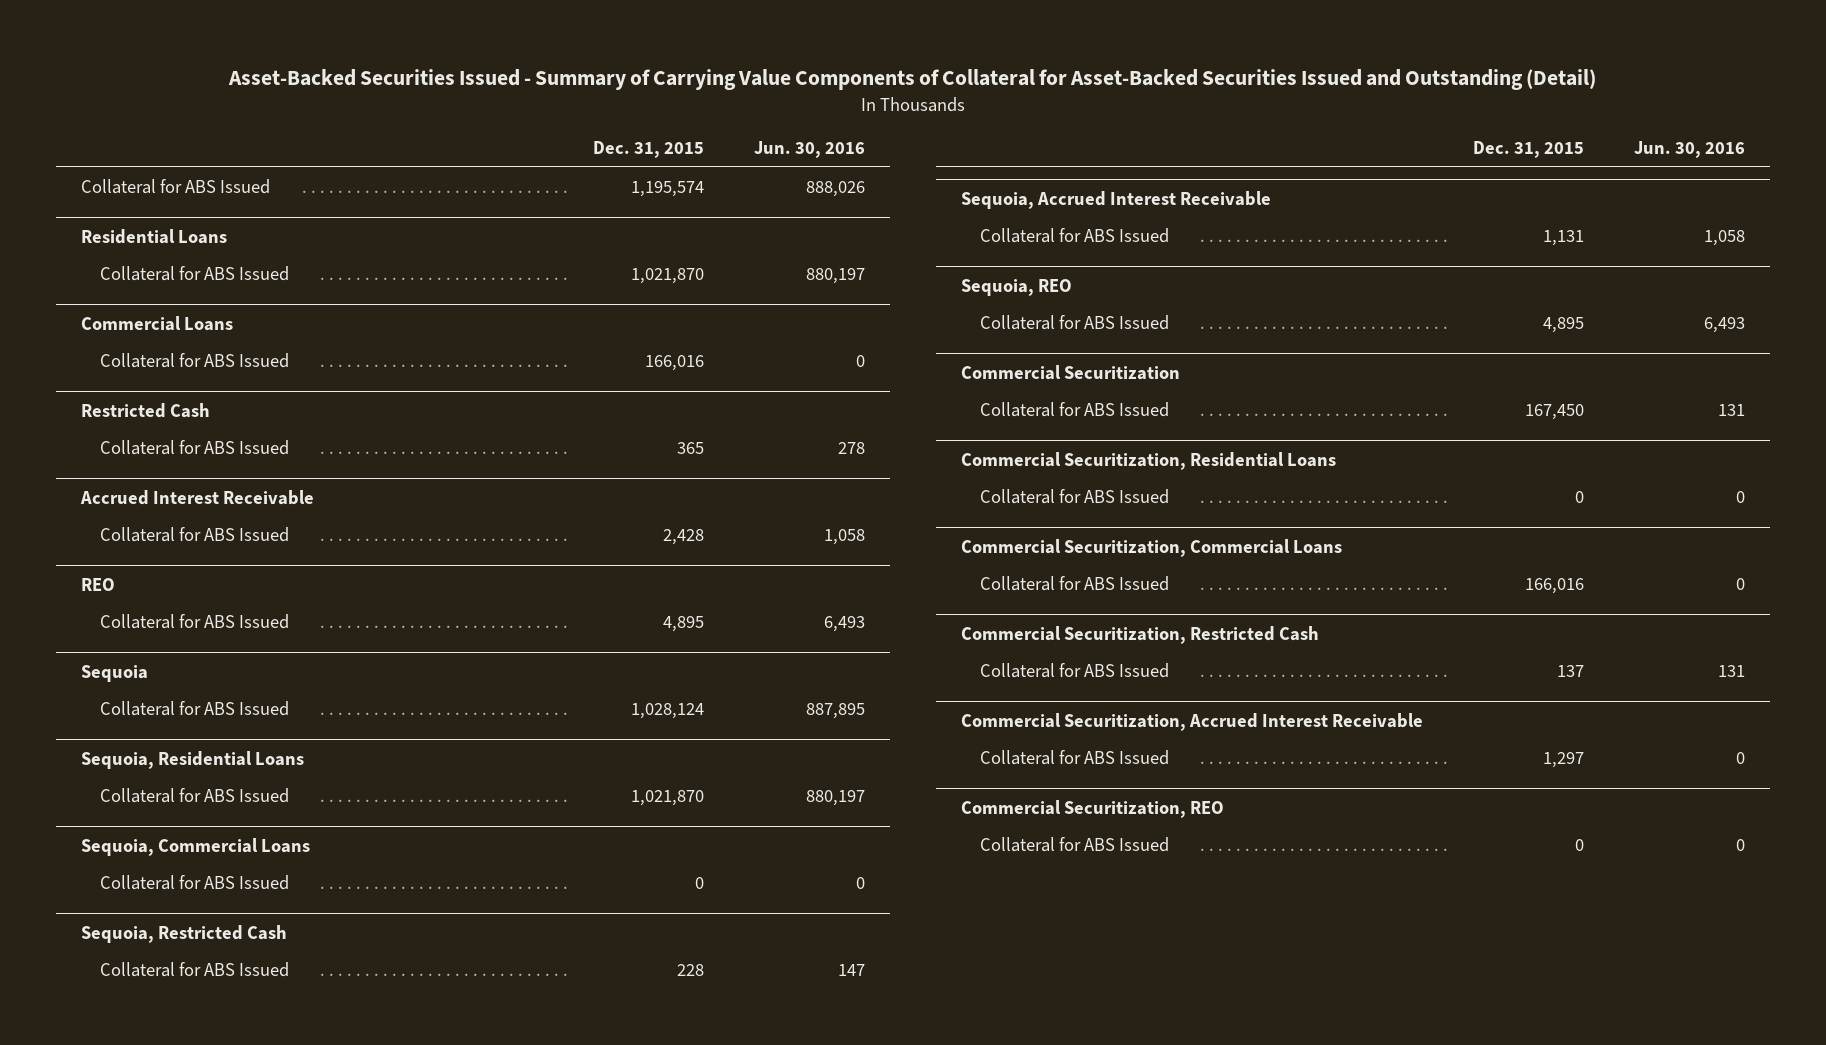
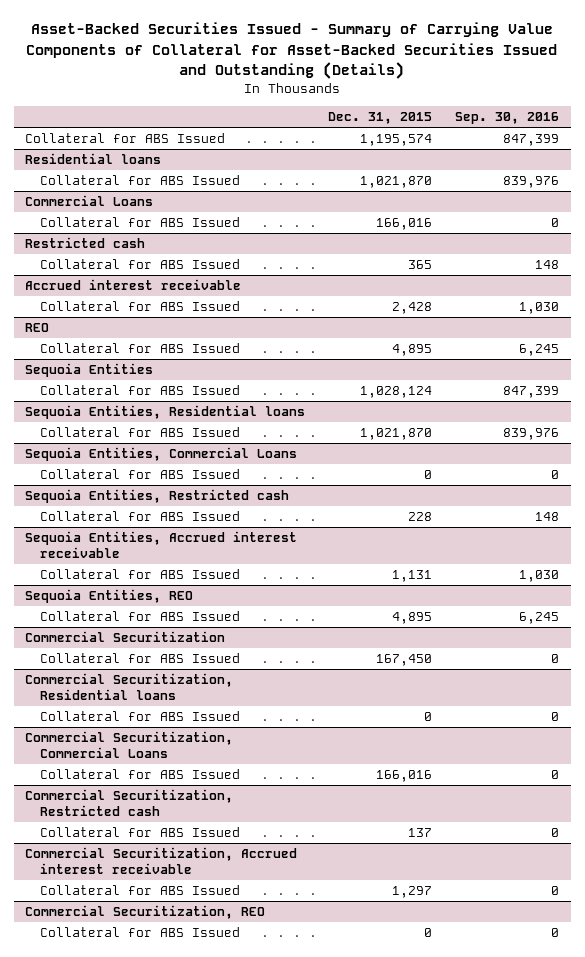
- Asset-Backed Securities Issued - Summary of Carrying Value Components of Collateral for Asset-Backed Securities Issued and Outstanding (Detail)
+ Asset-Backed Securities Issued - Summary of Carrying Value Components of Collateral for Asset-Backed Securities Issued and Outstanding (Details)
- | Dec. 31, 2015 | Jun. 30, 2016
+ | Dec. 31, 2015 | Sep. 30, 2016
- Residential Loans
+ Residential loans
- Restricted Cash
+ Restricted cash
- Accrued Interest Receivable
+ Accrued interest receivable
- Sequoia
+ Sequoia Entities
- Sequoia, Residential Loans
+ Sequoia Entities, Residential loans
- Sequoia, Commercial Loans
+ Sequoia Entities, Commercial Loans
- Sequoia, Restricted Cash
+ Sequoia Entities, Restricted cash
- Sequoia, Accrued Interest Receivable
+ Sequoia Entities, Accrued interest receivable
- Sequoia, REO
+ Sequoia Entities, REO
- Commercial Securitization, Residential Loans
+ Commercial Securitization, Residential loans
- Commercial Securitization, Restricted Cash
+ Commercial Securitization, Restricted cash
- Commercial Securitization, Accrued Interest Receivable
+ Commercial Securitization, Accrued interest receivable

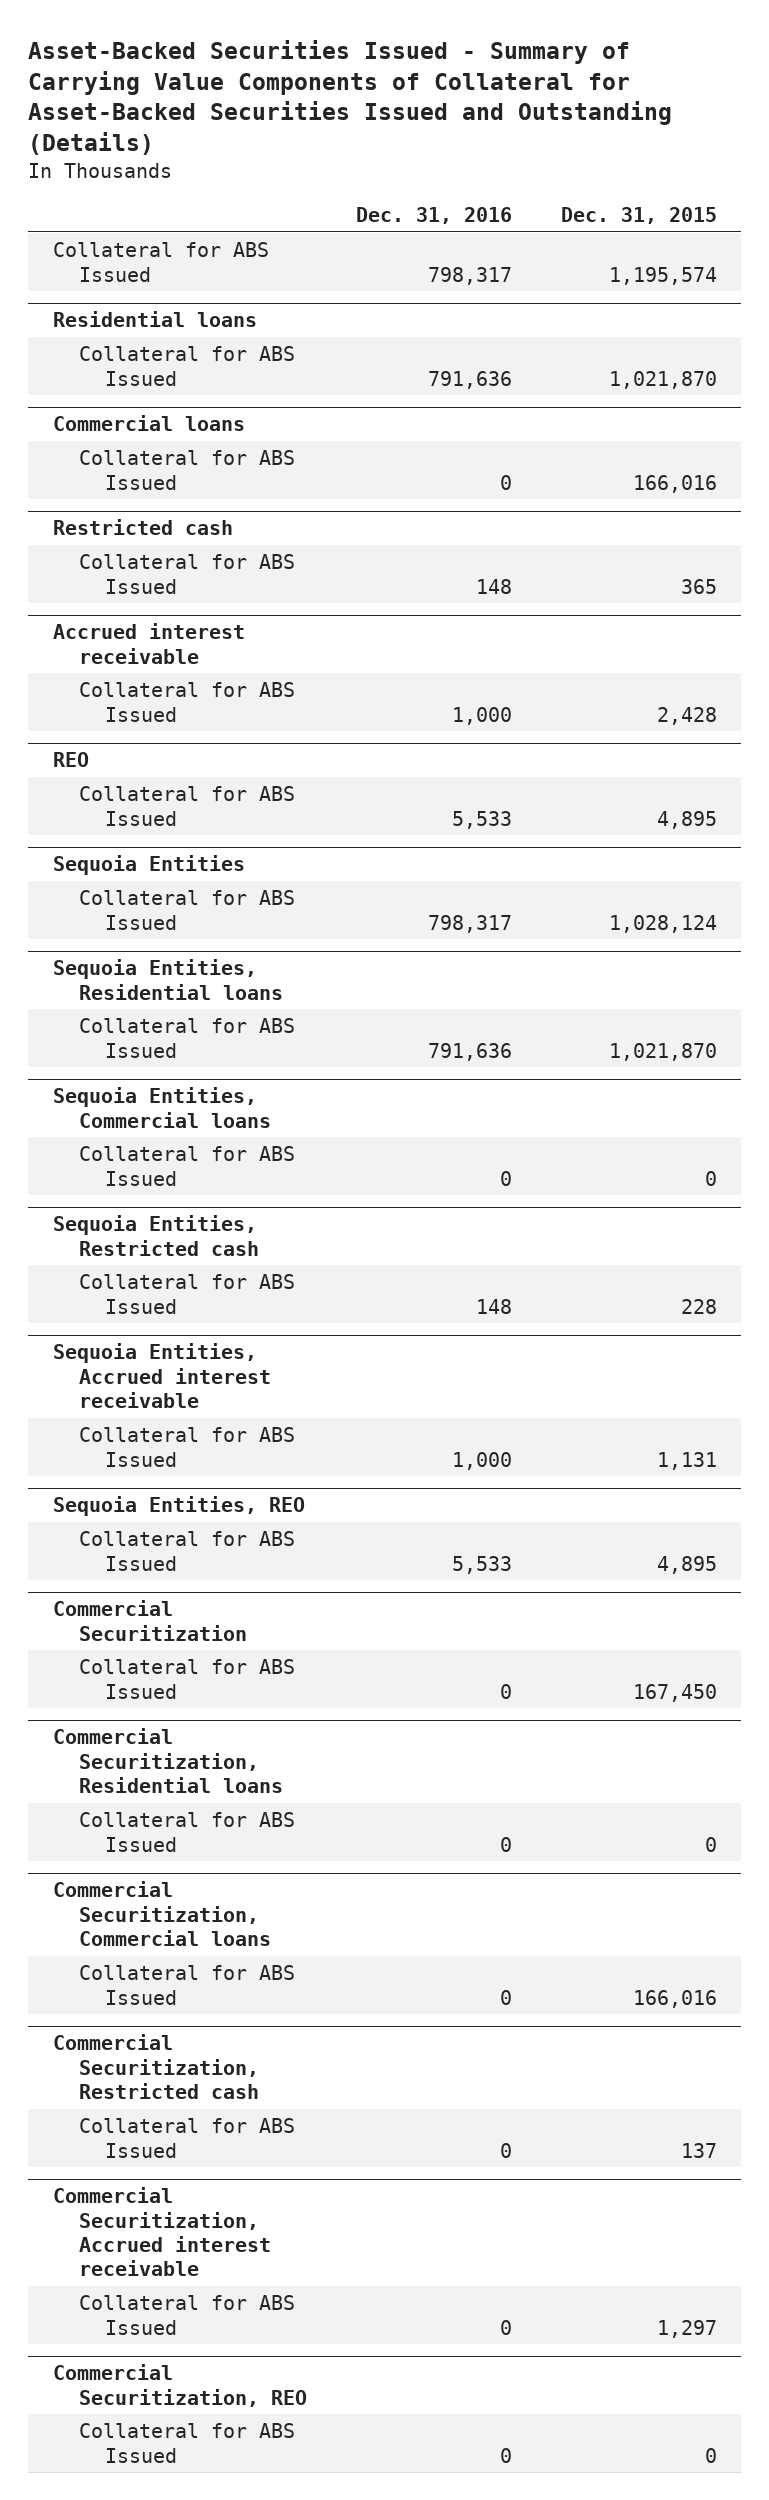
- | Dec. 31, 2015 | Sep. 30, 2016
+ | Dec. 31, 2016 | Dec. 31, 2015
- Commercial Loans
+ Commercial loans
- Sequoia Entities, Commercial Loans
+ Sequoia Entities, Commercial loans
- Commercial Securitization, Commercial Loans
+ Commercial Securitization, Commercial loans

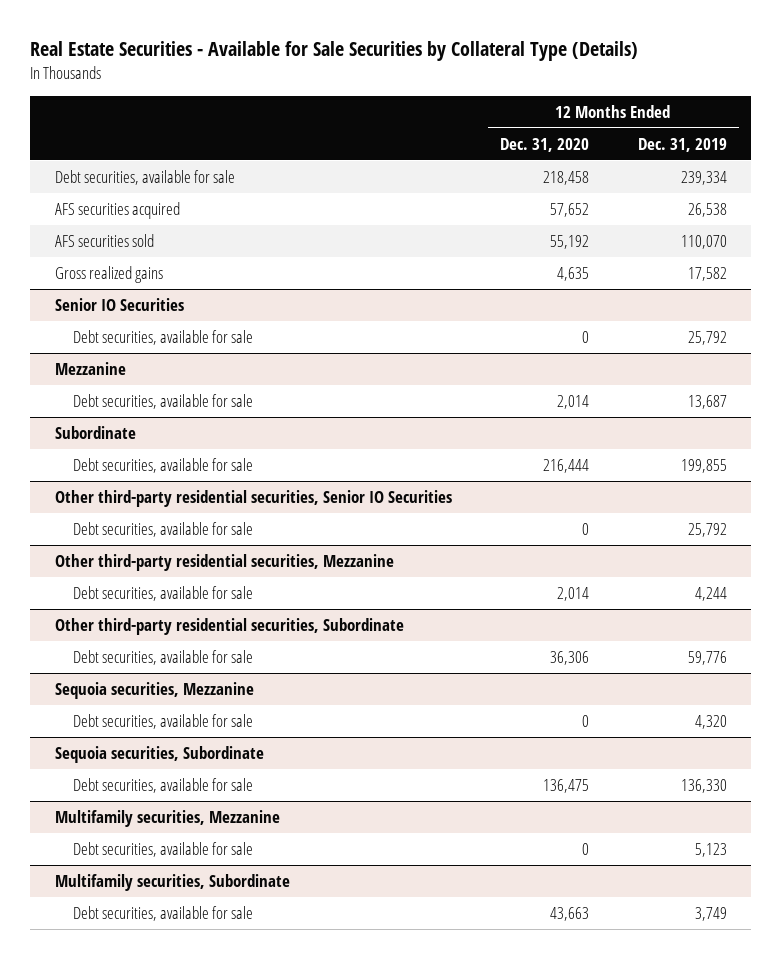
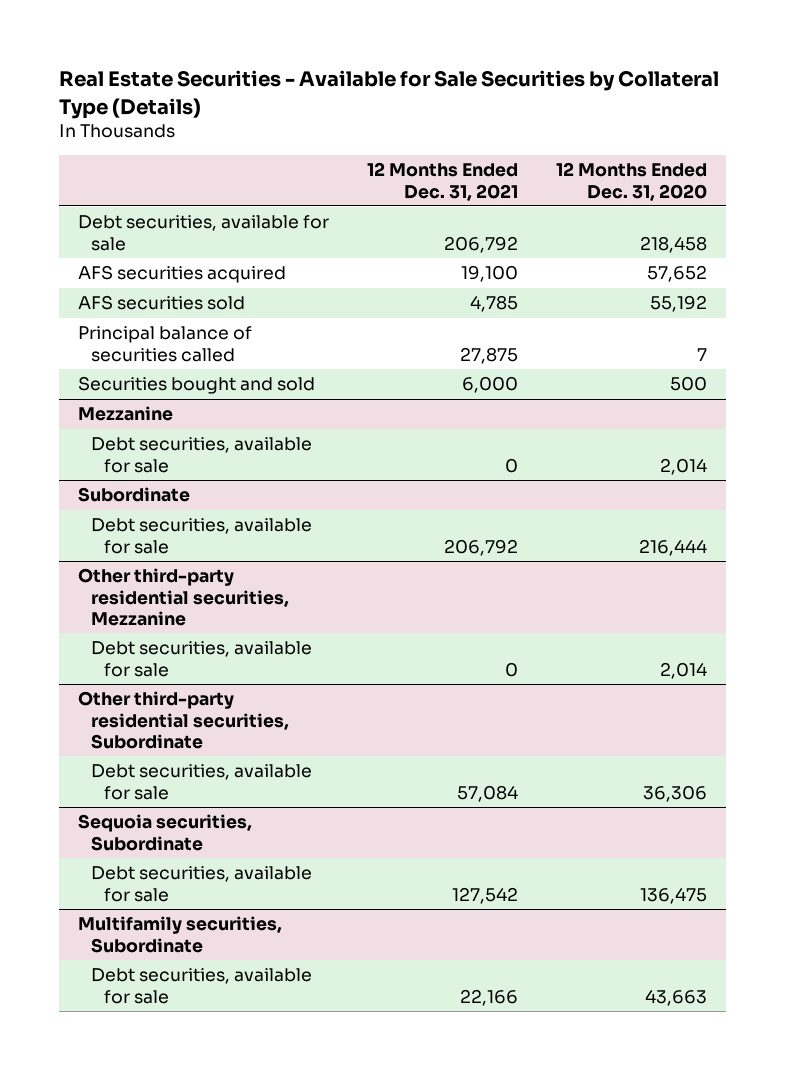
- | 12 Months Ended Dec. 31, 2020 | 12 Months Ended Dec. 31, 2019
+ | 12 Months Ended Dec. 31, 2021 | 12 Months Ended Dec. 31, 2020
- Gross realized gains | 4,635 | 17,582
- Senior IO Securities
- Debt securities, available for sale | 0 | 25,792
+ Principal balance of securities called | 27,875 | 7
+ Securities bought and sold | 6,000 | 500
- Other third-party residential securities, Senior IO Securities
- Debt securities, available for sale | 0 | 25,792
- Sequoia securities, Mezzanine
- Debt securities, available for sale | 0 | 4,320
- Multifamily securities, Mezzanine
- Debt securities, available for sale | 0 | 5,123

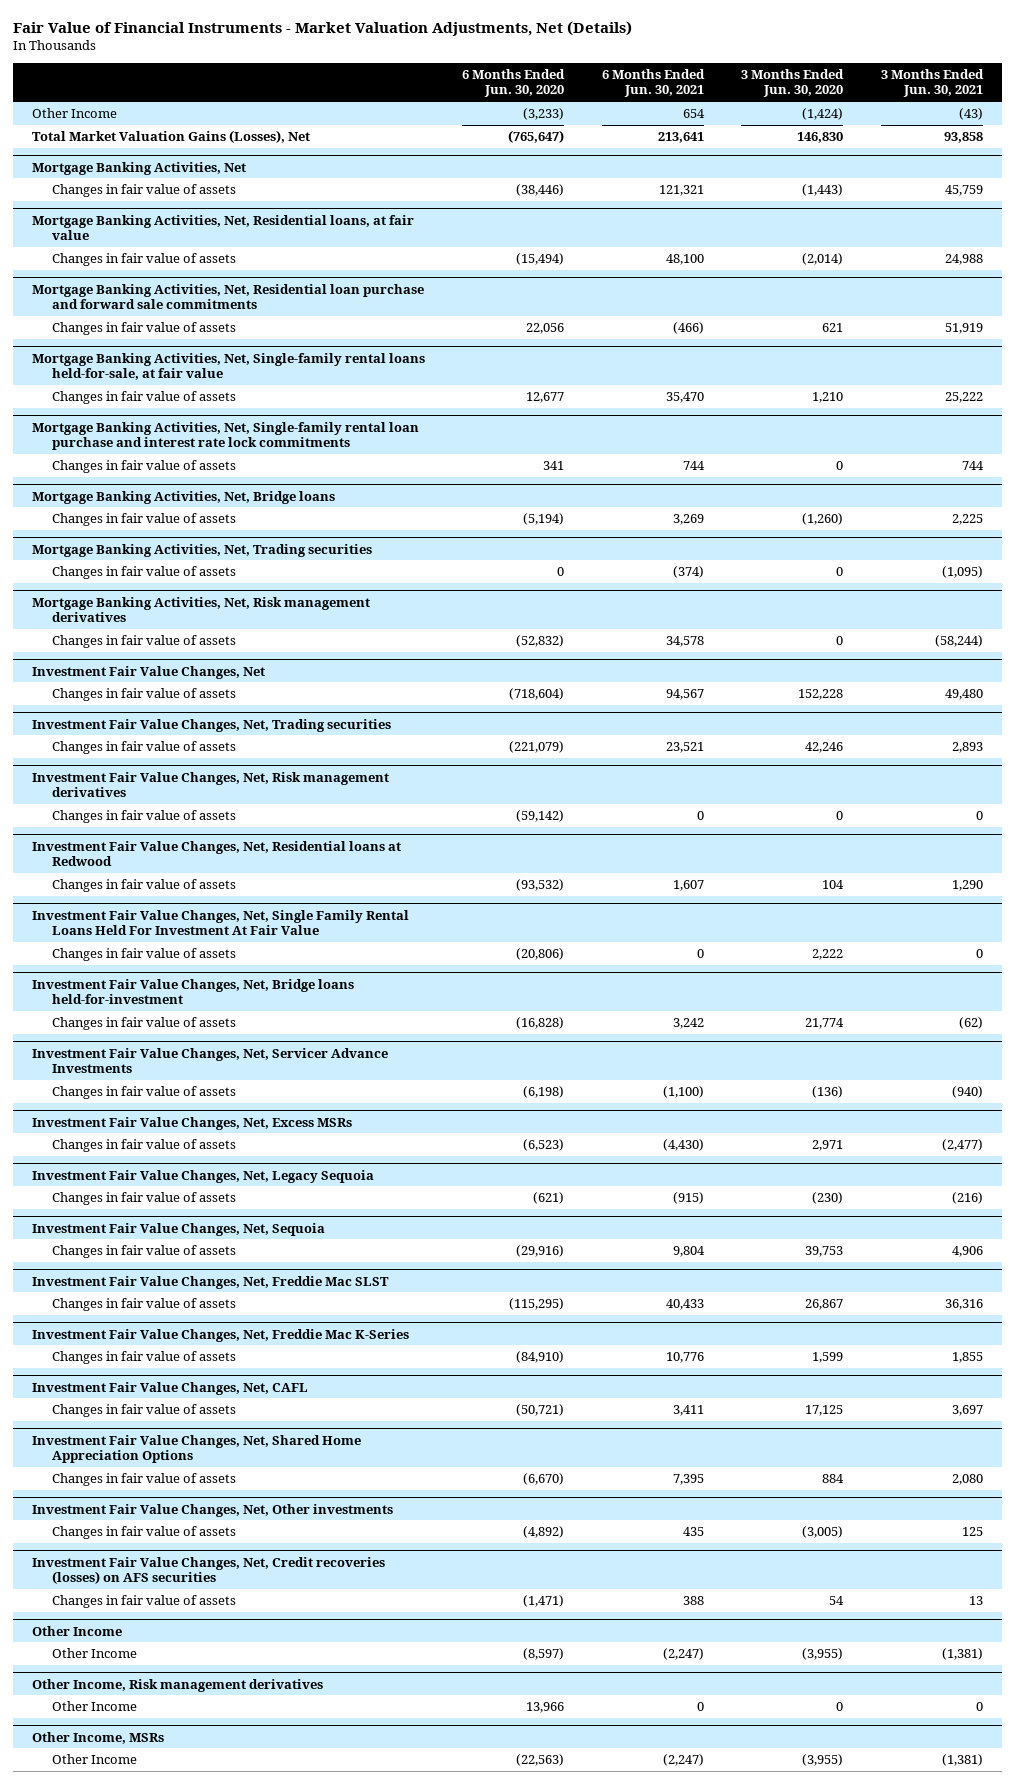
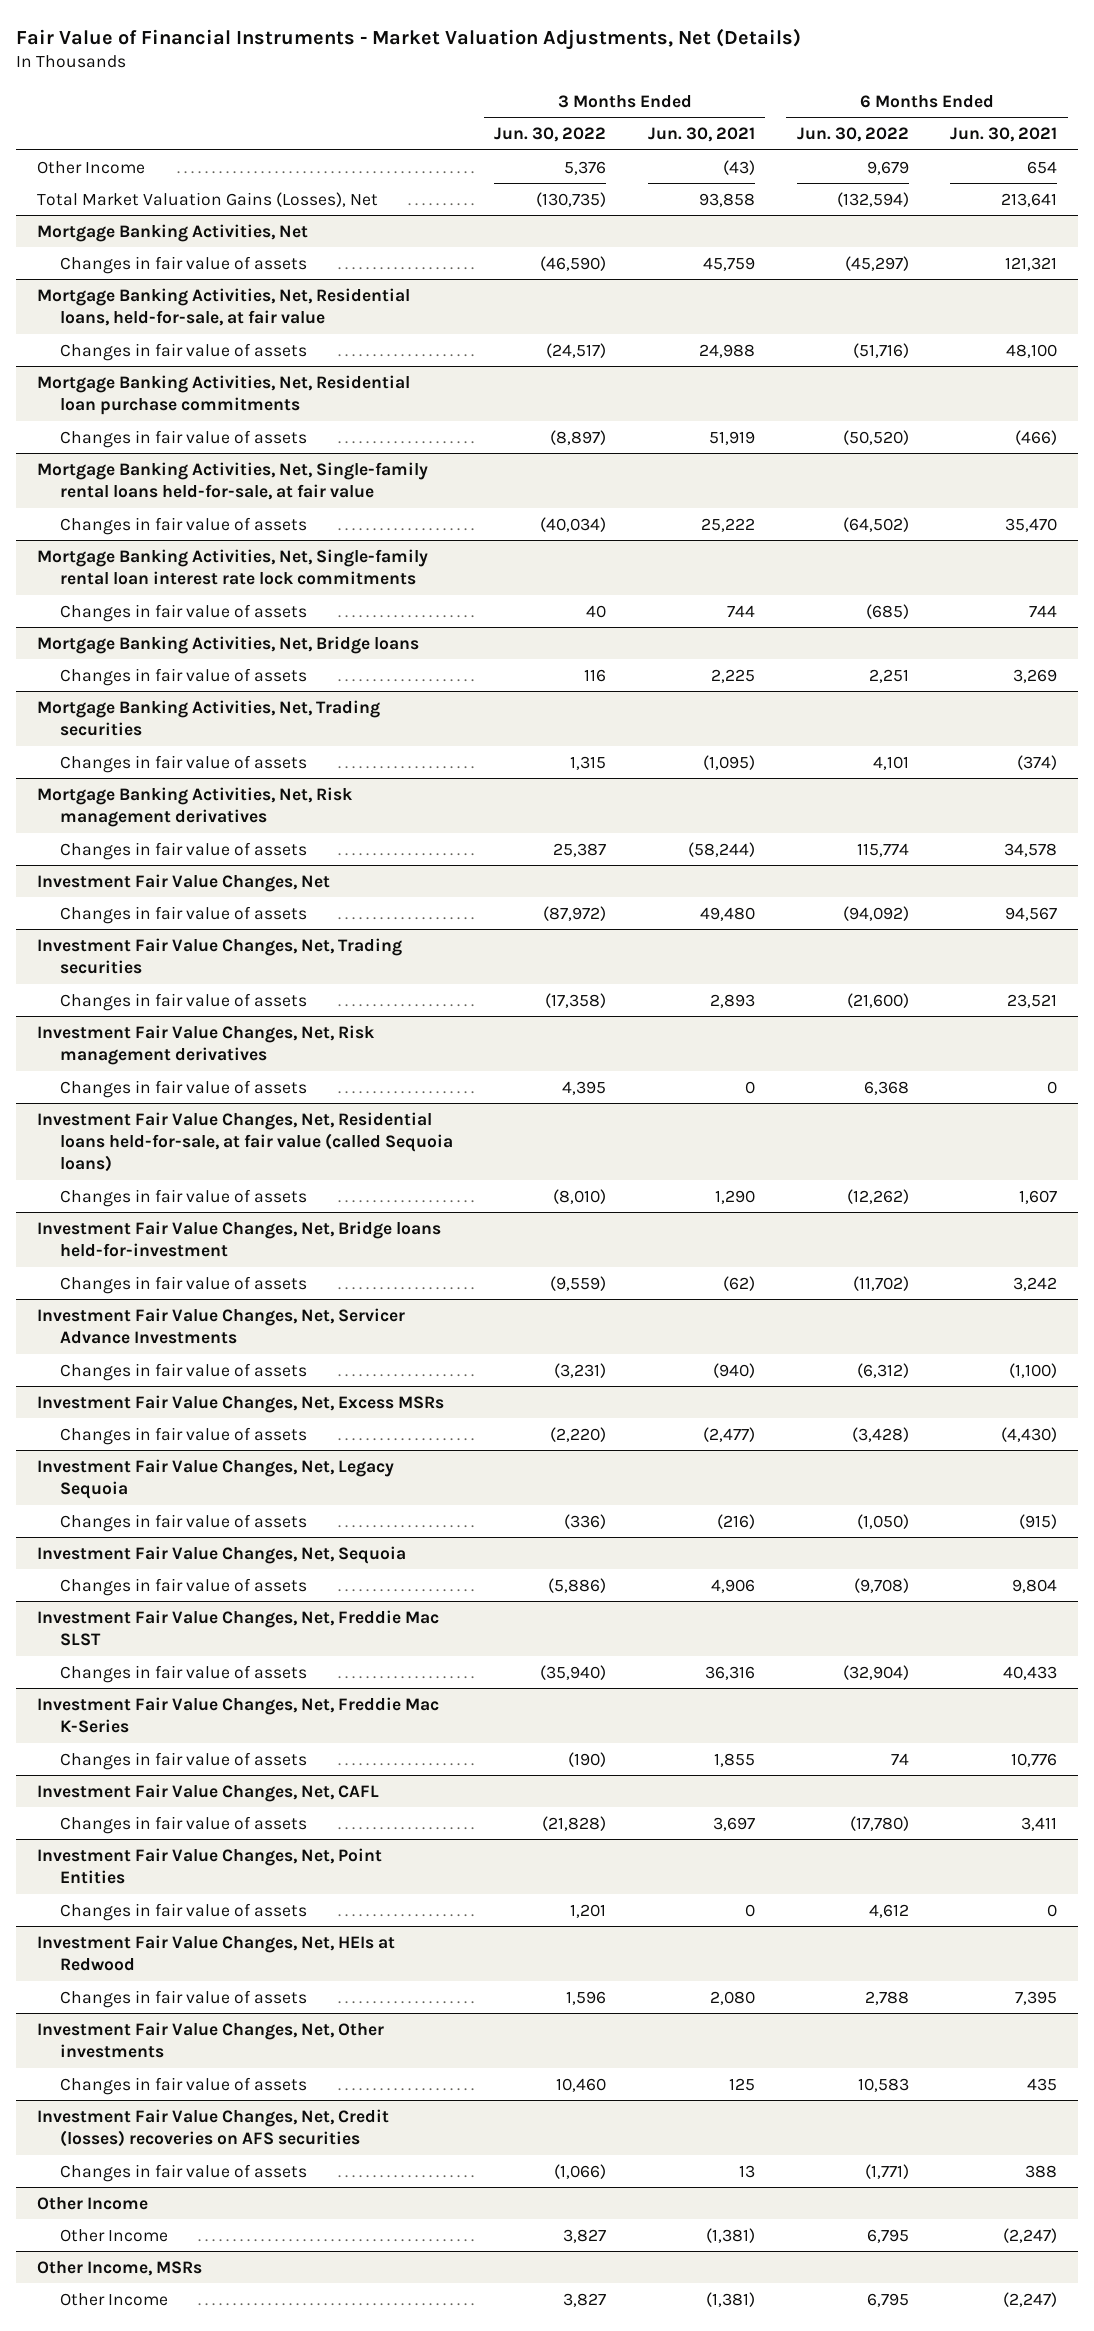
- | 6 Months Ended Jun. 30, 2020 | 6 Months Ended Jun. 30, 2021 | 3 Months Ended Jun. 30, 2020 | 3 Months Ended Jun. 30, 2021
+ | 3 Months Ended Jun. 30, 2022 | 3 Months Ended Jun. 30, 2021 | 6 Months Ended Jun. 30, 2022 | 6 Months Ended Jun. 30, 2021
- Mortgage Banking Activities, Net, Residential loans, at fair value
+ Mortgage Banking Activities, Net, Residential loans, held-for-sale, at fair value
- Mortgage Banking Activities, Net, Residential loan purchase and forward sale commitments
+ Mortgage Banking Activities, Net, Residential loan purchase commitments
- Mortgage Banking Activities, Net, Single-family rental loan purchase and interest rate lock commitments
+ Mortgage Banking Activities, Net, Single-family rental loan interest rate lock commitments
- Investment Fair Value Changes, Net, Residential loans at Redwood
+ Investment Fair Value Changes, Net, Residential loans held-for-sale, at fair value (called Sequoia loans)
- Investment Fair Value Changes, Net, Single Family Rental Loans Held For Investment At Fair Value
- Changes in fair value of assets | (20,806) | 0 | 2,222 | 0
- Investment Fair Value Changes, Net, Shared Home Appreciation Options
+ Investment Fair Value Changes, Net, Point Entities
+ Changes in fair value of assets | 1,201 | 0 | 4,612 | 0
+ Investment Fair Value Changes, Net, HEIs at Redwood
- Investment Fair Value Changes, Net, Credit recoveries (losses) on AFS securities
+ Investment Fair Value Changes, Net, Credit (losses) recoveries on AFS securities
- Other Income, Risk management derivatives
- Other Income | 13,966 | 0 | 0 | 0

